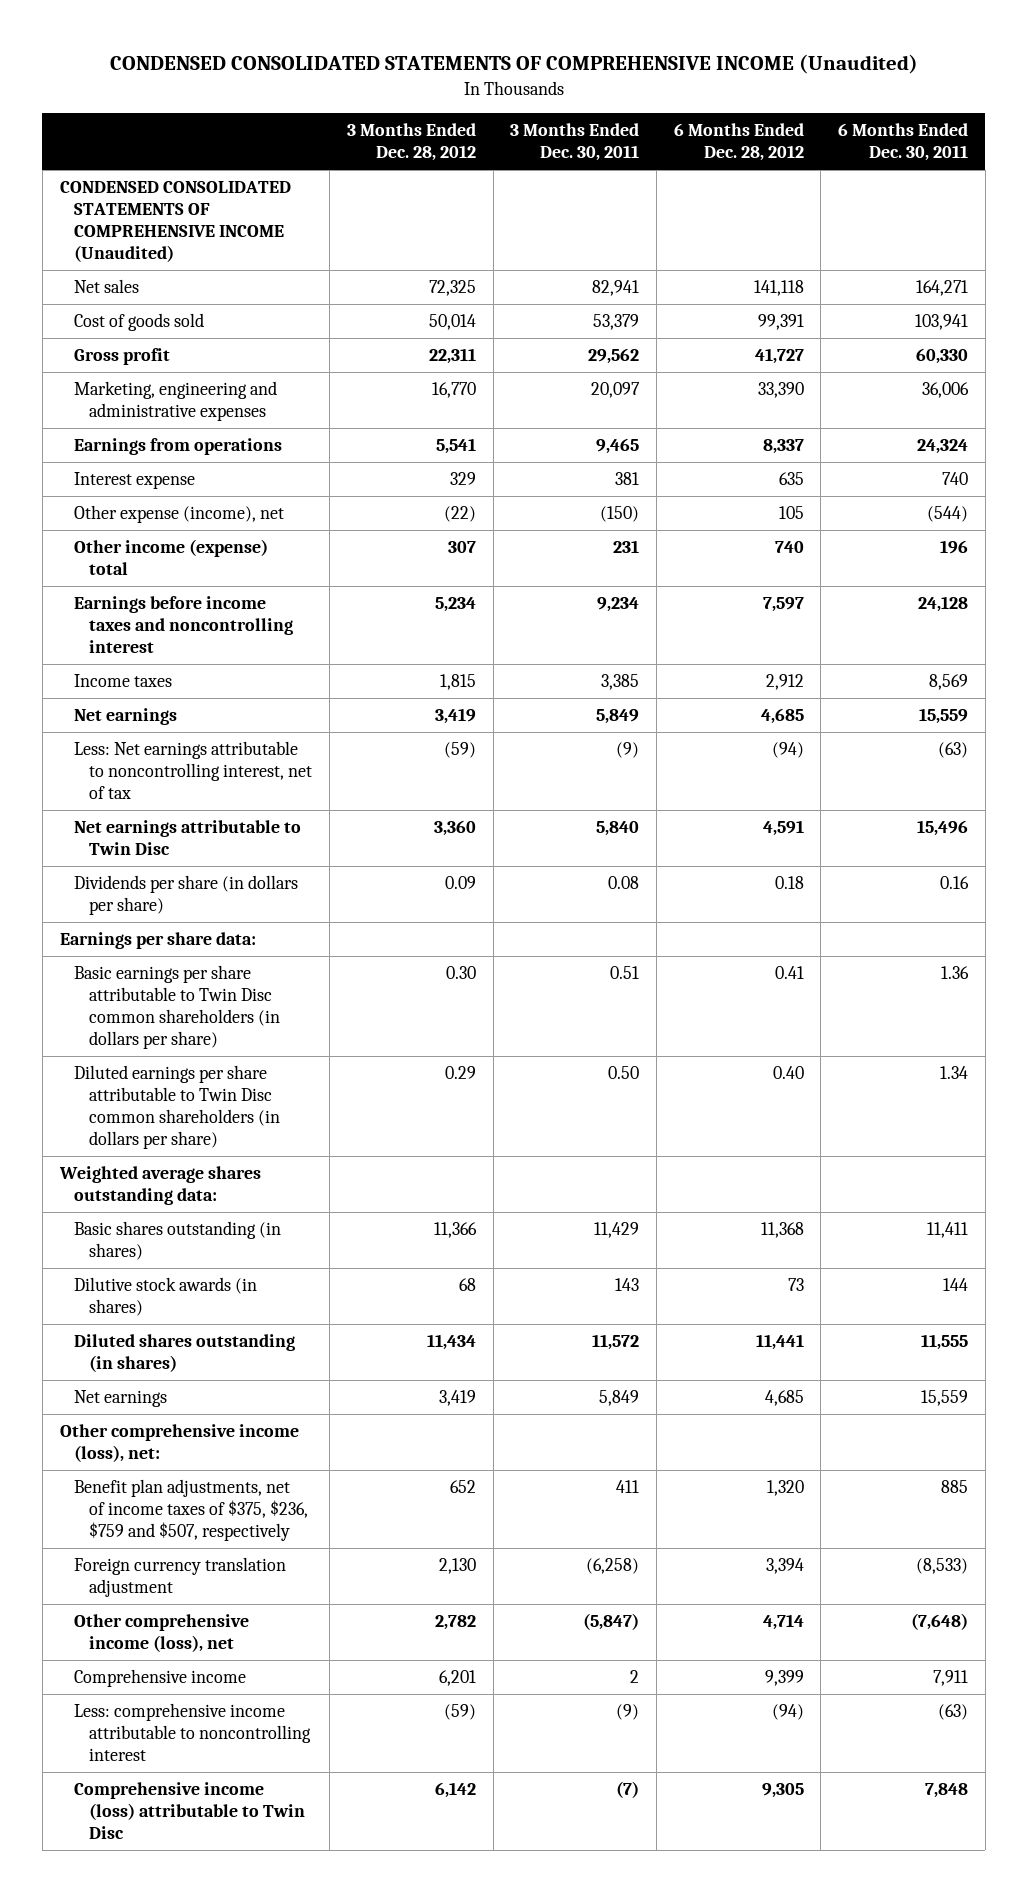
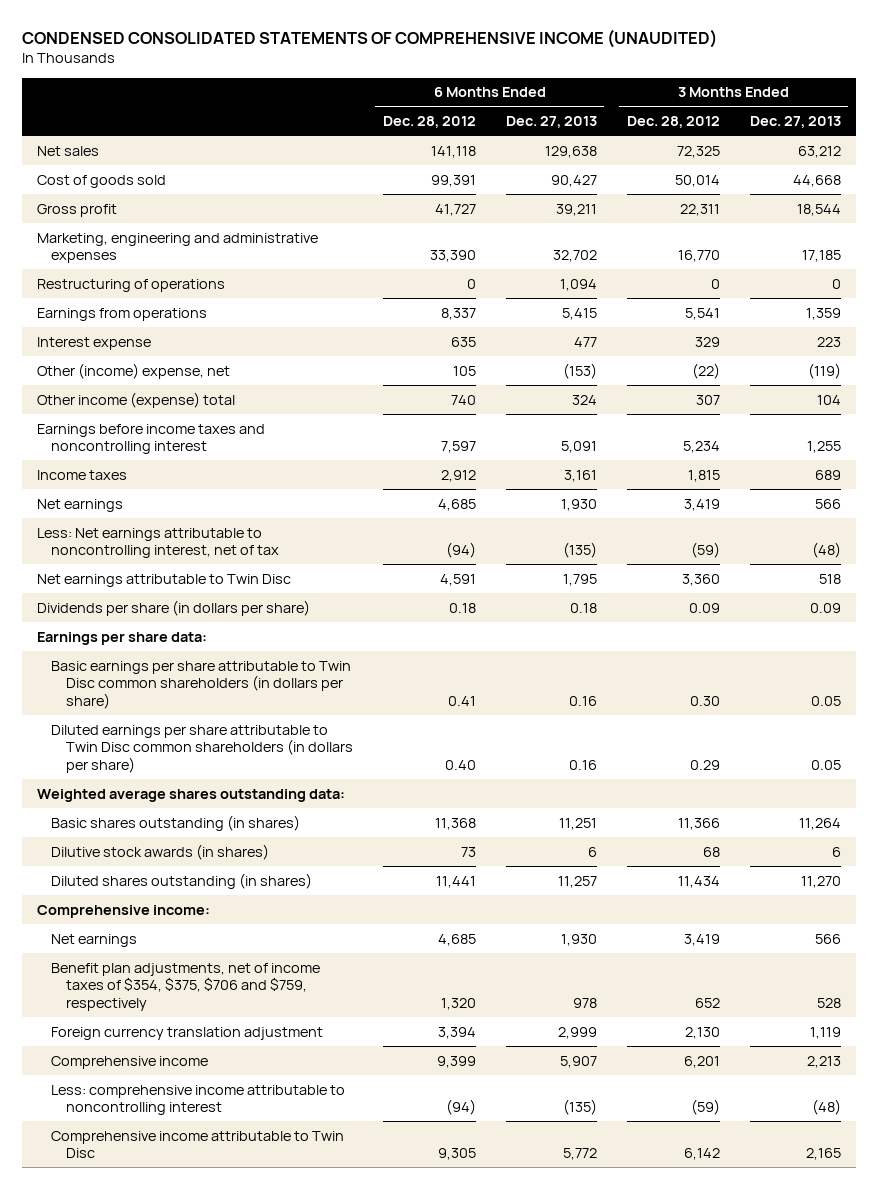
- CONDENSED CONSOLIDATED STATEMENTS OF COMPREHENSIVE INCOME (Unaudited)
+ CONDENSED CONSOLIDATED STATEMENTS OF COMPREHENSIVE INCOME (UNAUDITED)
- | 3 Months Ended Dec. 28, 2012 | 3 Months Ended Dec. 30, 2011 | 6 Months Ended Dec. 28, 2012 | 6 Months Ended Dec. 30, 2011
+ | 6 Months Ended Dec. 28, 2012 | 6 Months Ended Dec. 27, 2013 | 3 Months Ended Dec. 28, 2012 | 3 Months Ended Dec. 27, 2013
- CONDENSED CONSOLIDATED STATEMENTS OF COMPREHENSIVE INCOME (Unaudited)
+ Restructuring of operations | 0 | 1,094 | 0 | 0
- Other expense (income), net | (22) | (150) | 105 | (544)
+ Other (income) expense, net | 105 | (153) | (22) | (119)
+ Comprehensive income:
- Other comprehensive income (loss), net:
- Benefit plan adjustments, net of income taxes of $375, $236, $759 and $507, respectively | 652 | 411 | 1,320 | 885
+ Benefit plan adjustments, net of income taxes of $354, $375, $706 and $759, respectively | 1,320 | 978 | 652 | 528
- Other comprehensive income (loss), net | 2,782 | (5,847) | 4,714 | (7,648)
- Comprehensive income (loss) attributable to Twin Disc | 6,142 | (7) | 9,305 | 7,848
+ Comprehensive income attributable to Twin Disc | 9,305 | 5,772 | 6,142 | 2,165

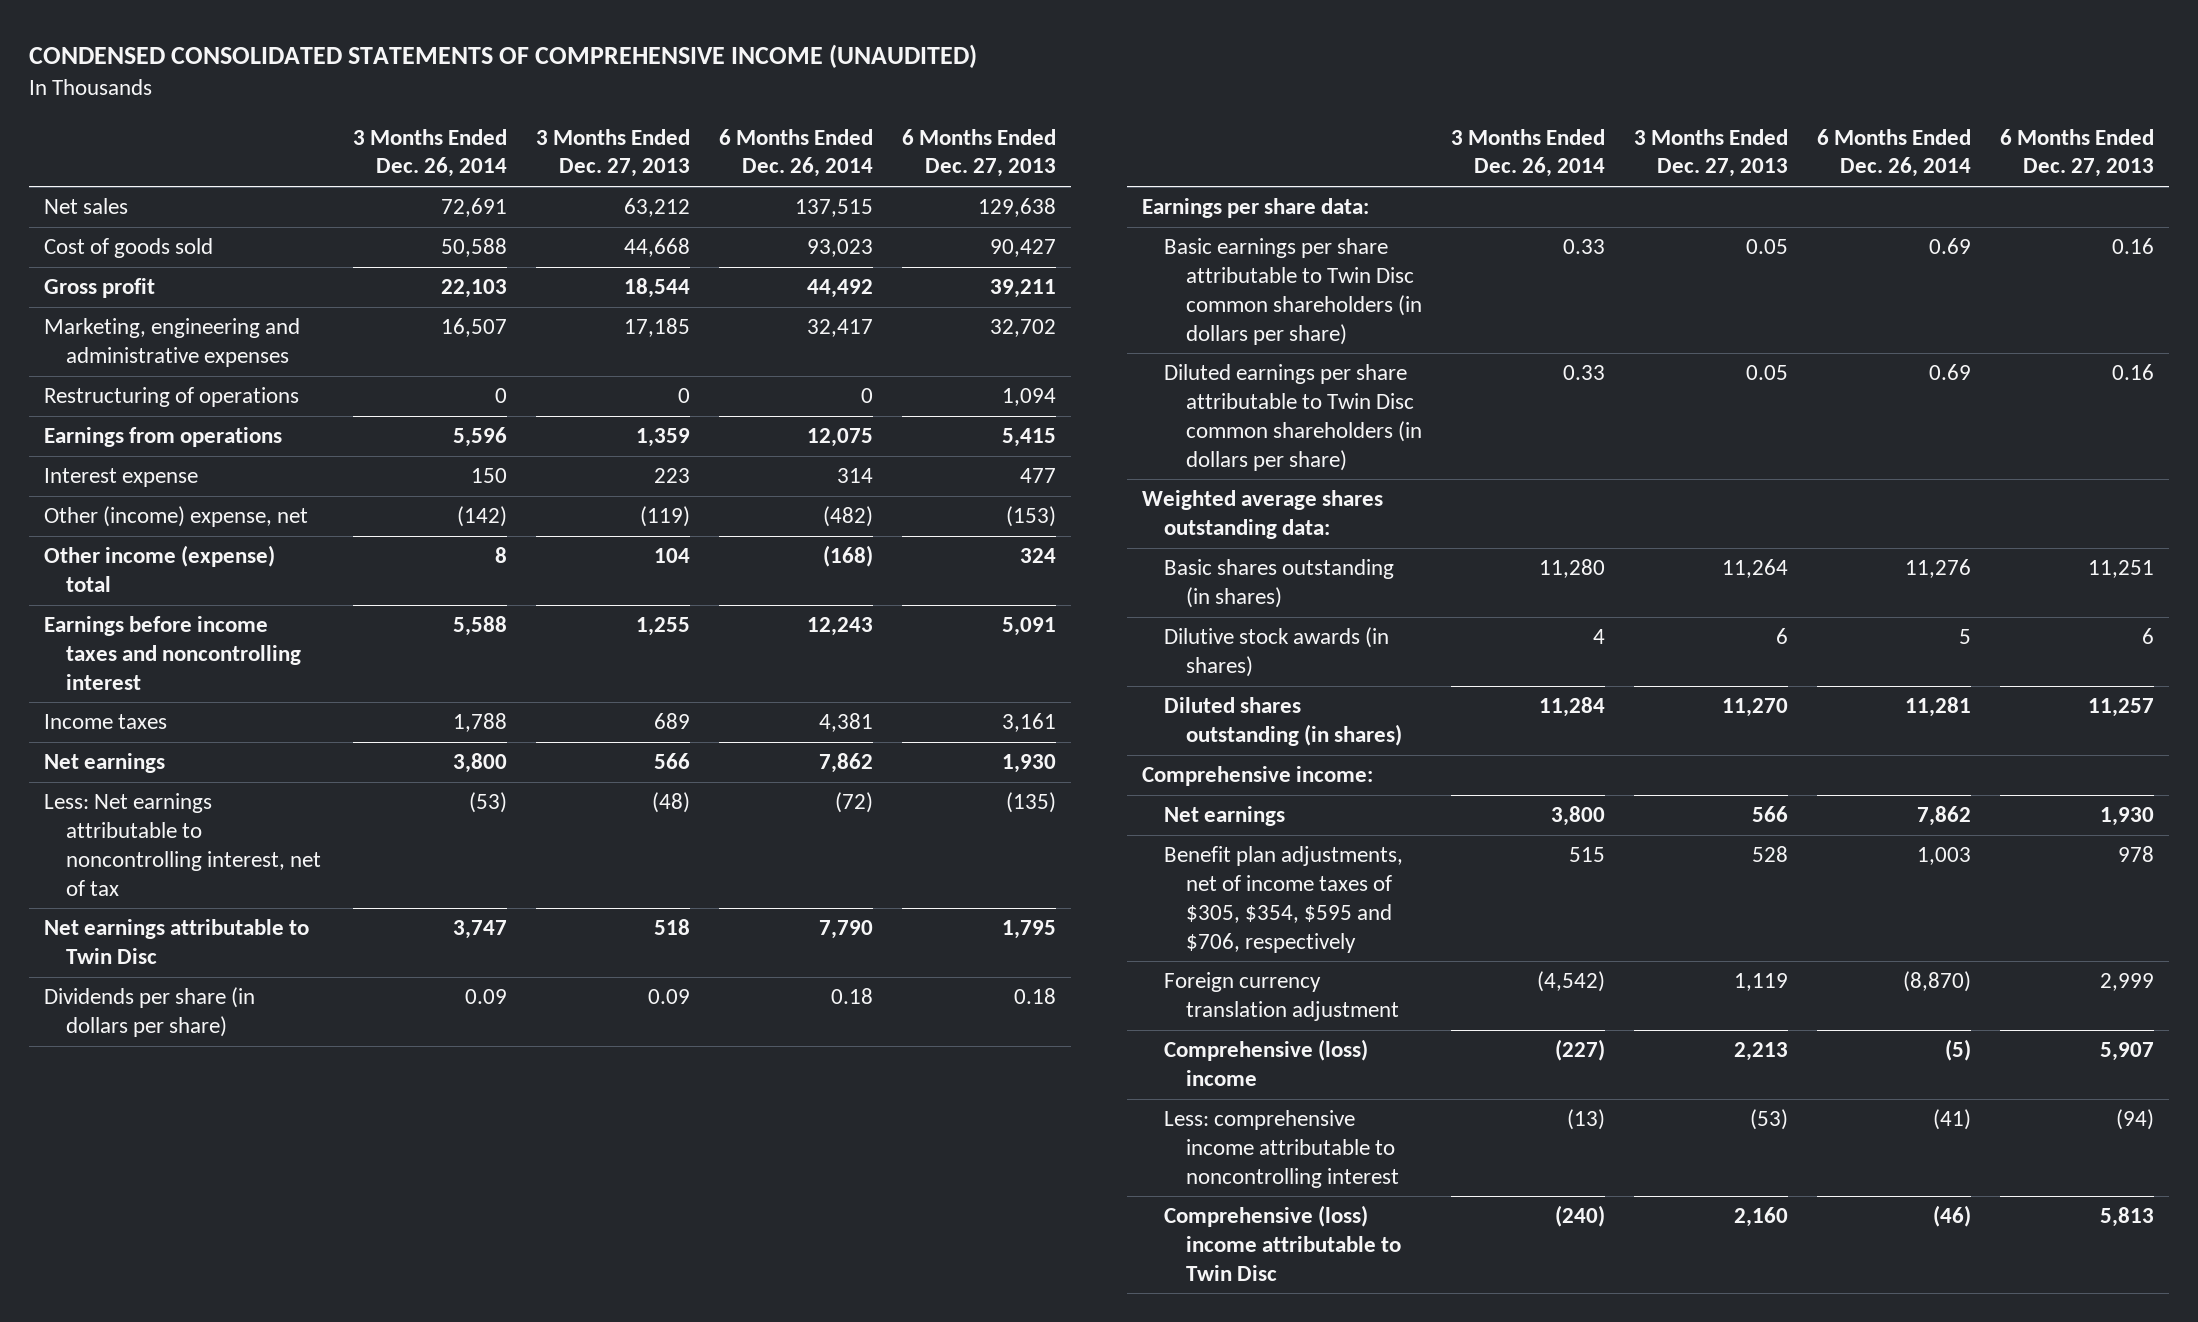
- | 6 Months Ended Dec. 28, 2012 | 6 Months Ended Dec. 27, 2013 | 3 Months Ended Dec. 28, 2012 | 3 Months Ended Dec. 27, 2013
+ | 3 Months Ended Dec. 26, 2014 | 3 Months Ended Dec. 27, 2013 | 6 Months Ended Dec. 26, 2014 | 6 Months Ended Dec. 27, 2013
- Benefit plan adjustments, net of income taxes of $354, $375, $706 and $759, respectively | 1,320 | 978 | 652 | 528
+ Benefit plan adjustments, net of income taxes of $305, $354, $595 and $706, respectively | 515 | 528 | 1,003 | 978
- Comprehensive income | 9,399 | 5,907 | 6,201 | 2,213
- Less: comprehensive income attributable to noncontrolling interest | (94) | (135) | (59) | (48)
- Comprehensive income attributable to Twin Disc | 9,305 | 5,772 | 6,142 | 2,165
+ Comprehensive (loss) income | (227) | 2,213 | (5) | 5,907
+ Less: comprehensive income attributable to noncontrolling interest | (13) | (53) | (41) | (94)
+ Comprehensive (loss) income attributable to Twin Disc | (240) | 2,160 | (46) | 5,813

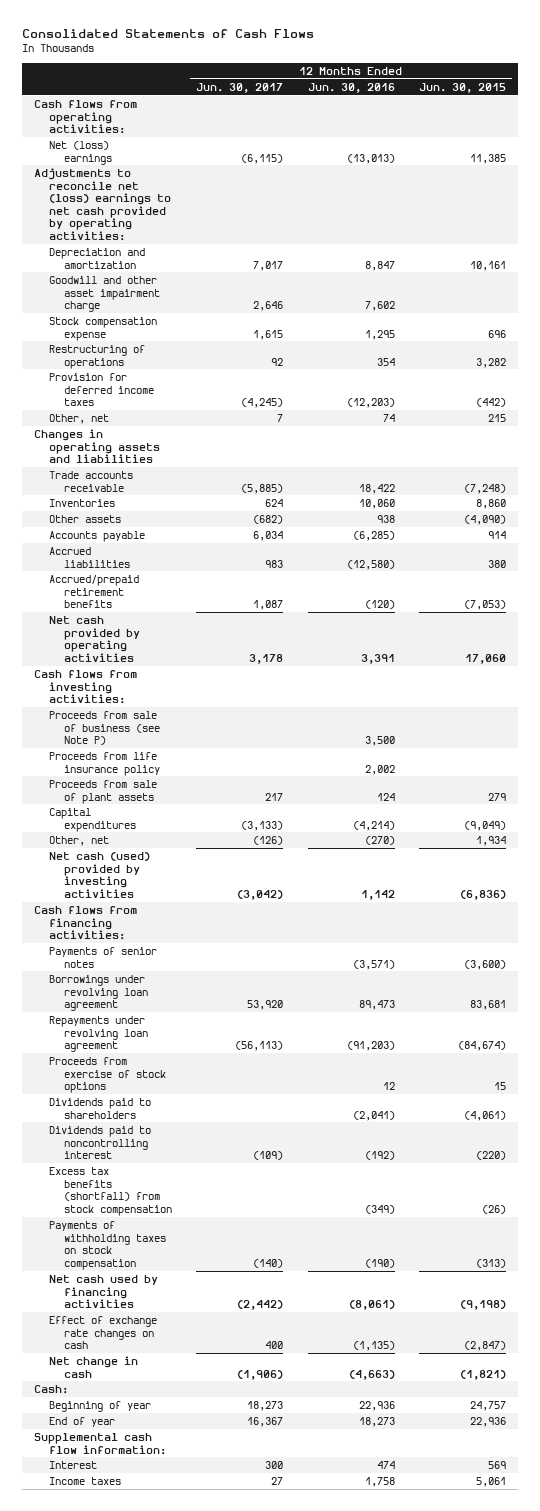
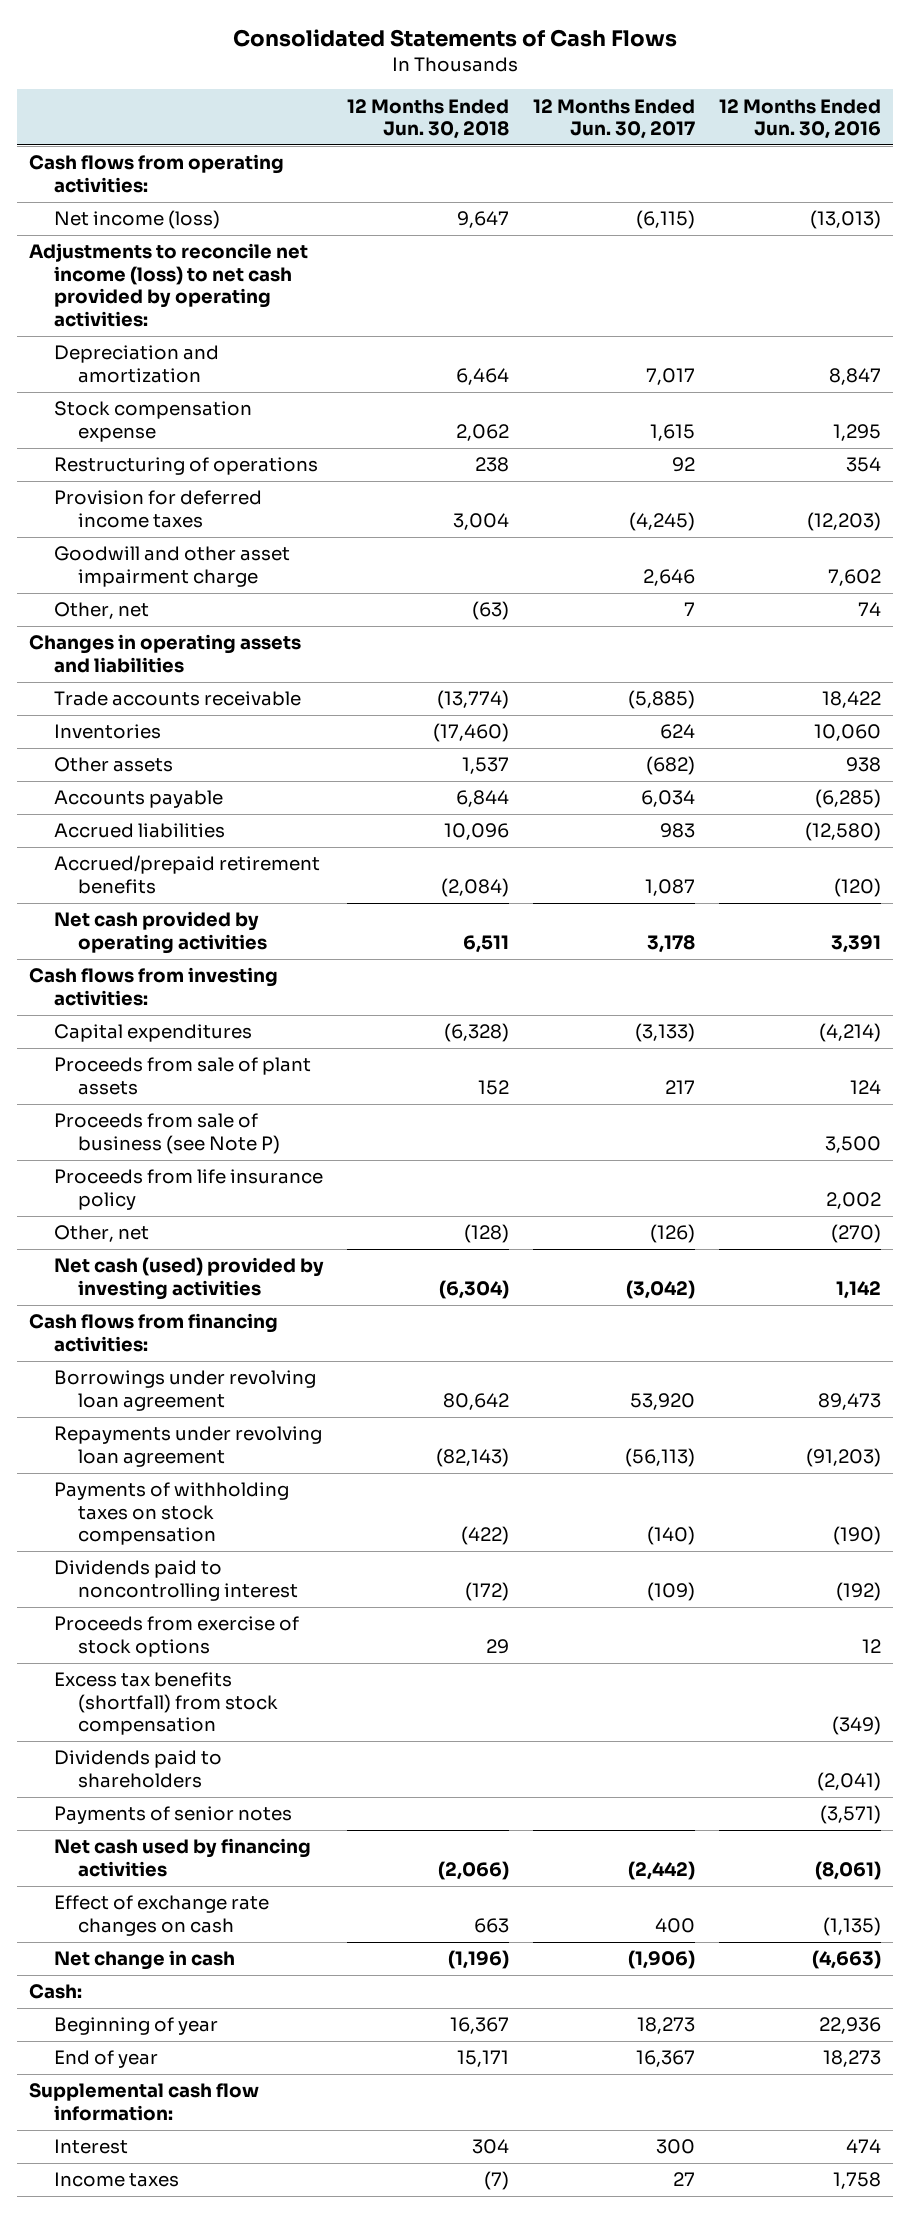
- | 12 Months Ended Jun. 30, 2017 | 12 Months Ended Jun. 30, 2016 | 12 Months Ended Jun. 30, 2015
+ | 12 Months Ended Jun. 30, 2018 | 12 Months Ended Jun. 30, 2017 | 12 Months Ended Jun. 30, 2016
- Net (loss) earnings | (6,115) | (13,013) | 11,385
- Adjustments to reconcile net (loss) earnings to net cash provided by operating activities:
+ Net income (loss) | 9,647 | (6,115) | (13,013)
+ Adjustments to reconcile net income (loss) to net cash provided by operating activities:
moved down: Goodwill and other asset impairment charge | | 2,646 | 7,602
moved up: Capital expenditures | (6,328) | (3,133) | (4,214)
moved up: Proceeds from sale of plant assets | 152 | 217 | 124
moved up: Payments of withholding taxes on stock compensation | (422) | (140) | (190)
moved down: Proceeds from exercise of stock options | 29 | | 12
moved down: Dividends paid to shareholders | | | (2,041)
moved down: Payments of senior notes | | | (3,571)

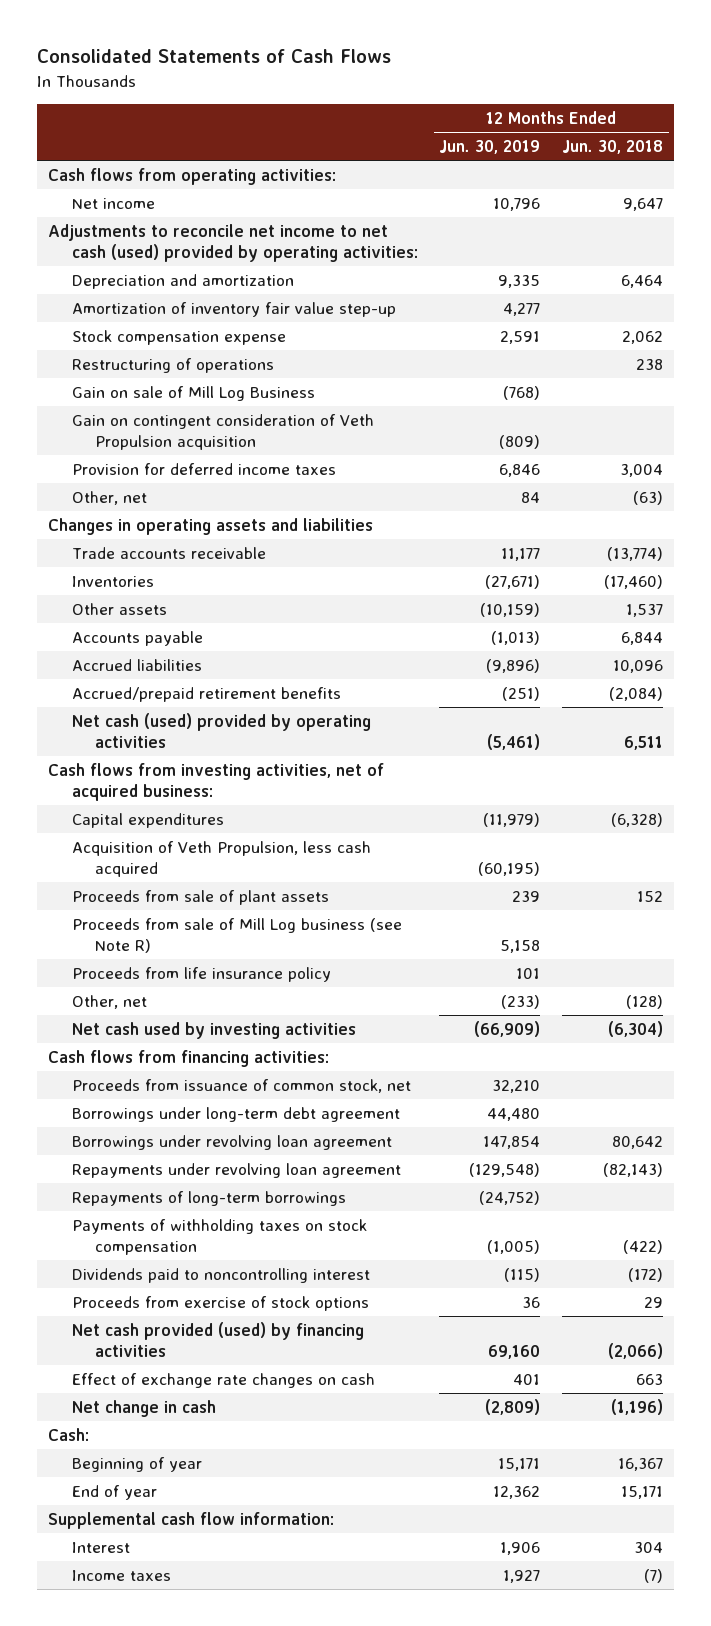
- | 12 Months Ended Jun. 30, 2018 | 12 Months Ended Jun. 30, 2017 | 12 Months Ended Jun. 30, 2016
+ | 12 Months Ended Jun. 30, 2019 | 12 Months Ended Jun. 30, 2018
- Net income (loss) | 9,647 | (6,115) | (13,013)
- Adjustments to reconcile net income (loss) to net cash provided by operating activities:
+ Net income | 10,796 | 9,647
+ Adjustments to reconcile net income to net cash (used) provided by operating activities:
+ Amortization of inventory fair value step-up | 4,277 |
+ Gain on sale of Mill Log Business | (768) |
+ Gain on contingent consideration of Veth Propulsion acquisition | (809) |
- Goodwill and other asset impairment charge | | 2,646 | 7,602
- Net cash provided by operating activities | 6,511 | 3,178 | 3,391
- Cash flows from investing activities:
+ Net cash (used) provided by operating activities | (5,461) | 6,511
+ Cash flows from investing activities, net of acquired business:
+ Acquisition of Veth Propulsion, less cash acquired | (60,195) |
- Proceeds from sale of business (see Note P) | | | 3,500
+ Proceeds from sale of Mill Log business (see Note R) | 5,158 |
- Net cash (used) provided by investing activities | (6,304) | (3,042) | 1,142
+ Net cash used by investing activities | (66,909) | (6,304)
+ Proceeds from issuance of common stock, net | 32,210 |
+ Borrowings under long-term debt agreement | 44,480 |
+ Repayments of long-term borrowings | (24,752) |
- Excess tax benefits (shortfall) from stock compensation | | | (349)
- Dividends paid to shareholders | | | (2,041)
- Payments of senior notes | | | (3,571)
- Net cash used by financing activities | (2,066) | (2,442) | (8,061)
+ Net cash provided (used) by financing activities | 69,160 | (2,066)

